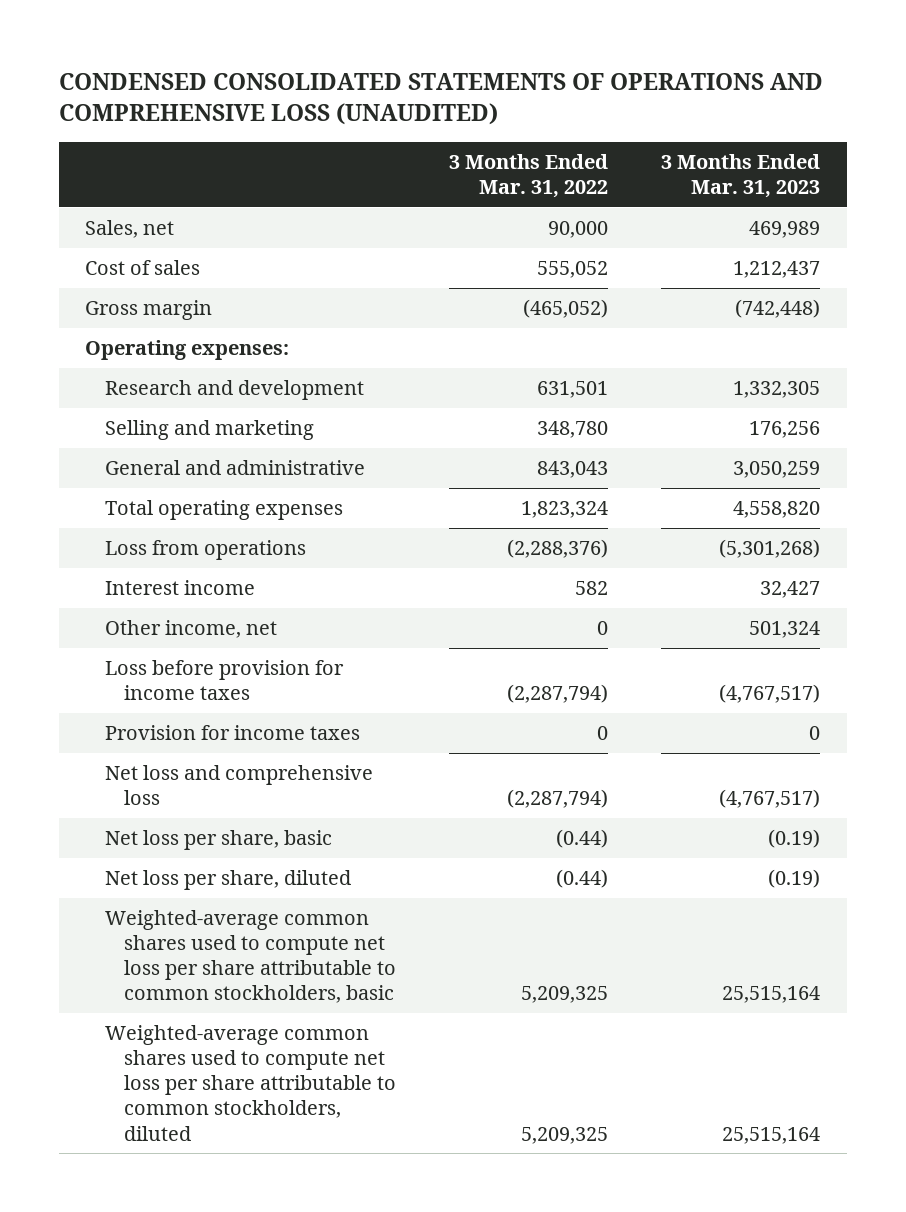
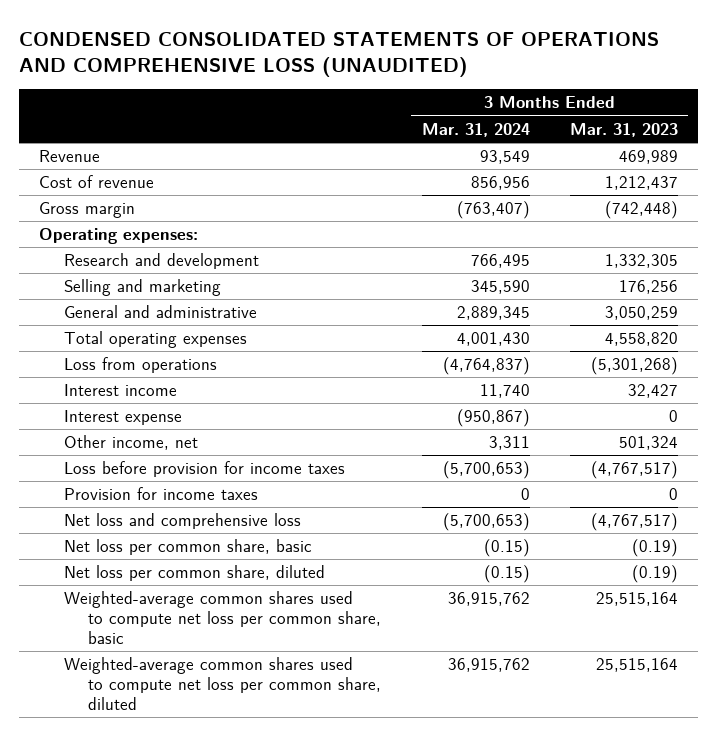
- | 3 Months Ended Mar. 31, 2022 | 3 Months Ended Mar. 31, 2023
+ | 3 Months Ended Mar. 31, 2024 | 3 Months Ended Mar. 31, 2023
- Sales, net | 90,000 | 469,989
- Cost of sales | 555,052 | 1,212,437
+ Revenue | 93,549 | 469,989
+ Cost of revenue | 856,956 | 1,212,437
+ Interest expense | (950,867) | 0
- Net loss per share, basic | (0.44) | (0.19)
- Net loss per share, diluted | (0.44) | (0.19)
- Weighted-average common shares used to compute net loss per share attributable to common stockholders, basic | 5,209,325 | 25,515,164
- Weighted-average common shares used to compute net loss per share attributable to common stockholders, diluted | 5,209,325 | 25,515,164
+ Net loss per common share, basic | (0.15) | (0.19)
+ Net loss per common share, diluted | (0.15) | (0.19)
+ Weighted-average common shares used to compute net loss per common share, basic | 36,915,762 | 25,515,164
+ Weighted-average common shares used to compute net loss per common share, diluted | 36,915,762 | 25,515,164

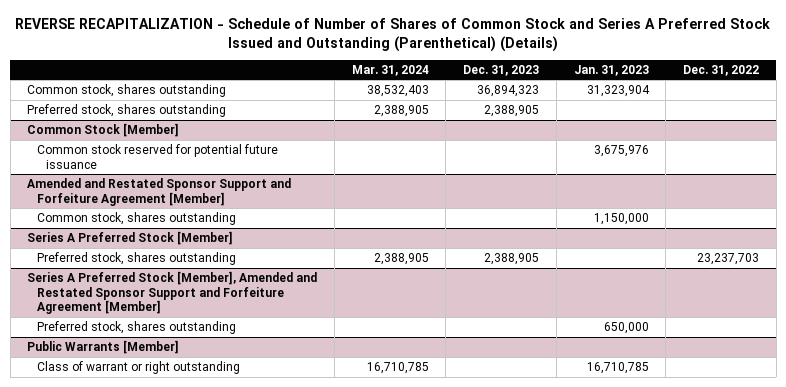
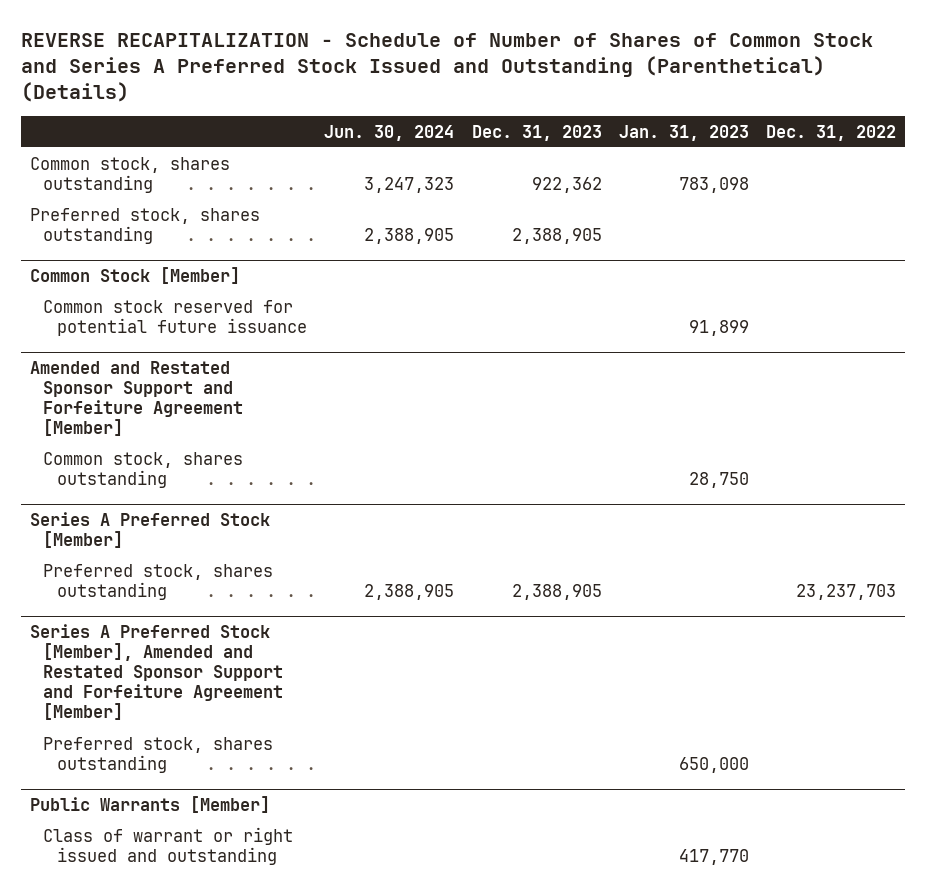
- | Mar. 31, 2024 | Dec. 31, 2023 | Jan. 31, 2023 | Dec. 31, 2022
+ | Jun. 30, 2024 | Dec. 31, 2023 | Jan. 31, 2023 | Dec. 31, 2022
- Common stock, shares outstanding | 38,532,403 | 36,894,323 | 31,323,904 |
+ Common stock, shares outstanding | 3,247,323 | 922,362 | 783,098 |
@ Common Stock [Member]
- Common stock reserved for potential future issuance | | | 3,675,976 |
+ Common stock reserved for potential future issuance | | | 91,899 |
@ Amended and Restated Sponsor Support and Forfeiture Agreement [Member]
- Common stock, shares outstanding | | | 1,150,000 |
+ Common stock, shares outstanding | | | 28,750 |
@ Public Warrants [Member]
- Class of warrant or right outstanding | 16,710,785 | | 16,710,785 |
+ Class of warrant or right issued and outstanding | | | 417,770 |

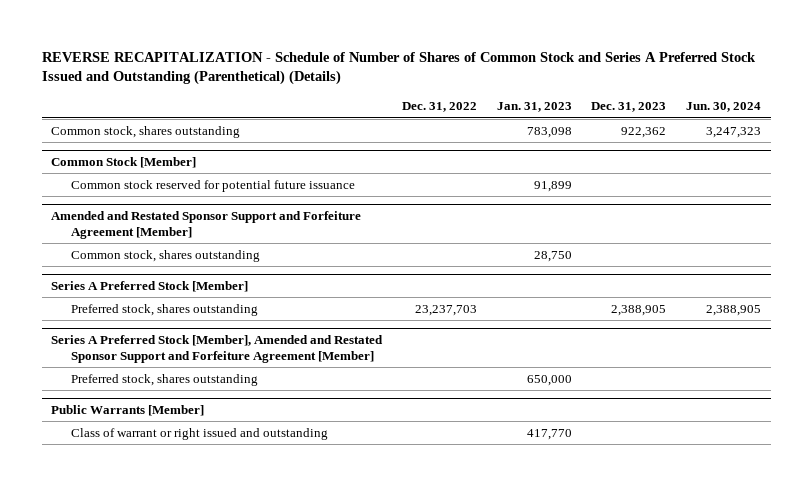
- | Jun. 30, 2024 | Dec. 31, 2023 | Jan. 31, 2023 | Dec. 31, 2022
+ | Dec. 31, 2022 | Jan. 31, 2023 | Dec. 31, 2023 | Jun. 30, 2024
- Preferred stock, shares outstanding | 2,388,905 | 2,388,905 | |

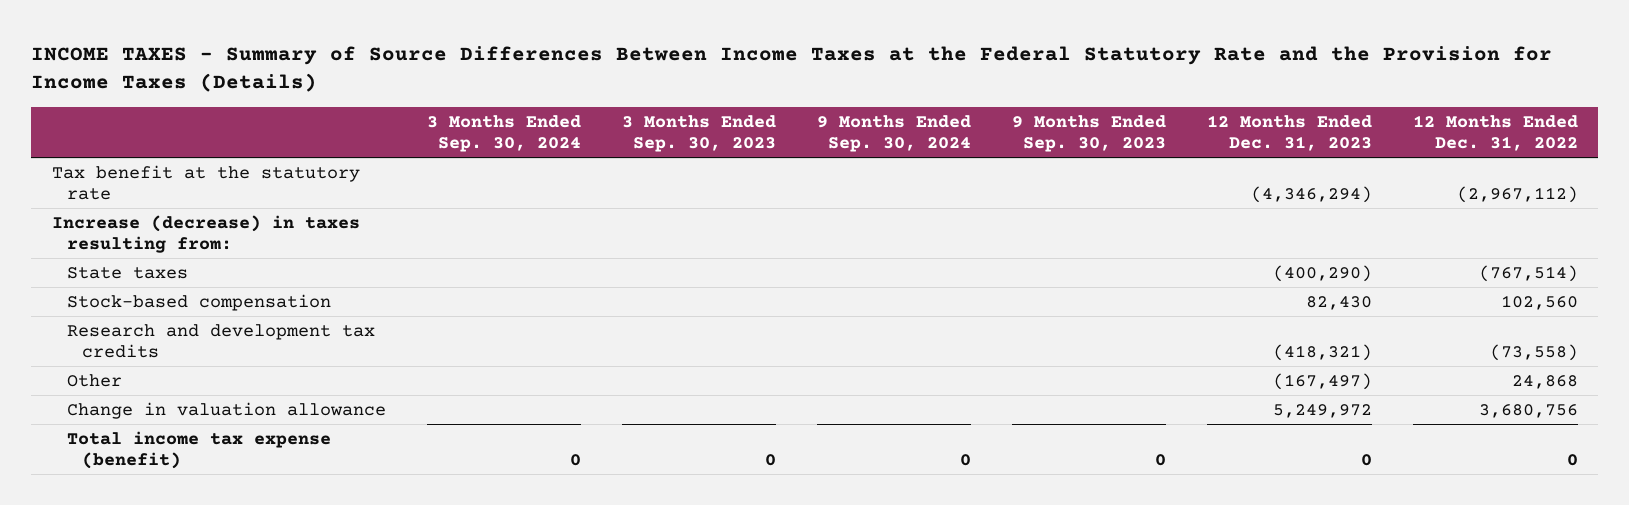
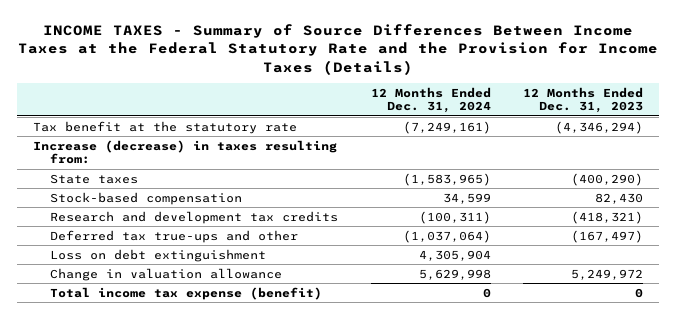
- | 3 Months Ended Sep. 30, 2024 | 3 Months Ended Sep. 30, 2023 | 9 Months Ended Sep. 30, 2024 | 9 Months Ended Sep. 30, 2023 | 12 Months Ended Dec. 31, 2023 | 12 Months Ended Dec. 31, 2022
+ | 12 Months Ended Dec. 31, 2024 | 12 Months Ended Dec. 31, 2023
- Other | | | | | (167,497) | 24,868
+ Deferred tax true-ups and other | (1,037,064) | (167,497)
+ Loss on debt extinguishment | 4,305,904 |

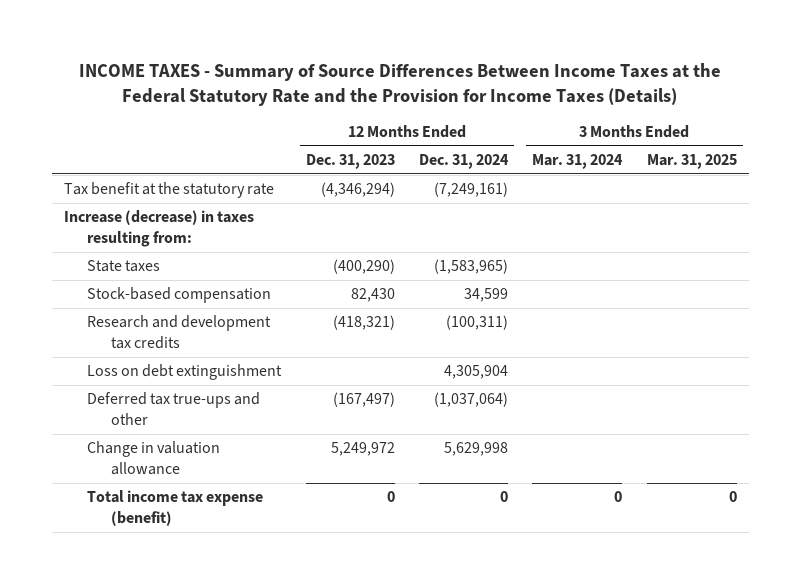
- | 12 Months Ended Dec. 31, 2024 | 12 Months Ended Dec. 31, 2023
+ | 12 Months Ended Dec. 31, 2023 | 12 Months Ended Dec. 31, 2024 | 3 Months Ended Mar. 31, 2024 | 3 Months Ended Mar. 31, 2025
moved down: Deferred tax true-ups and other | (167,497) | (1,037,064) | |

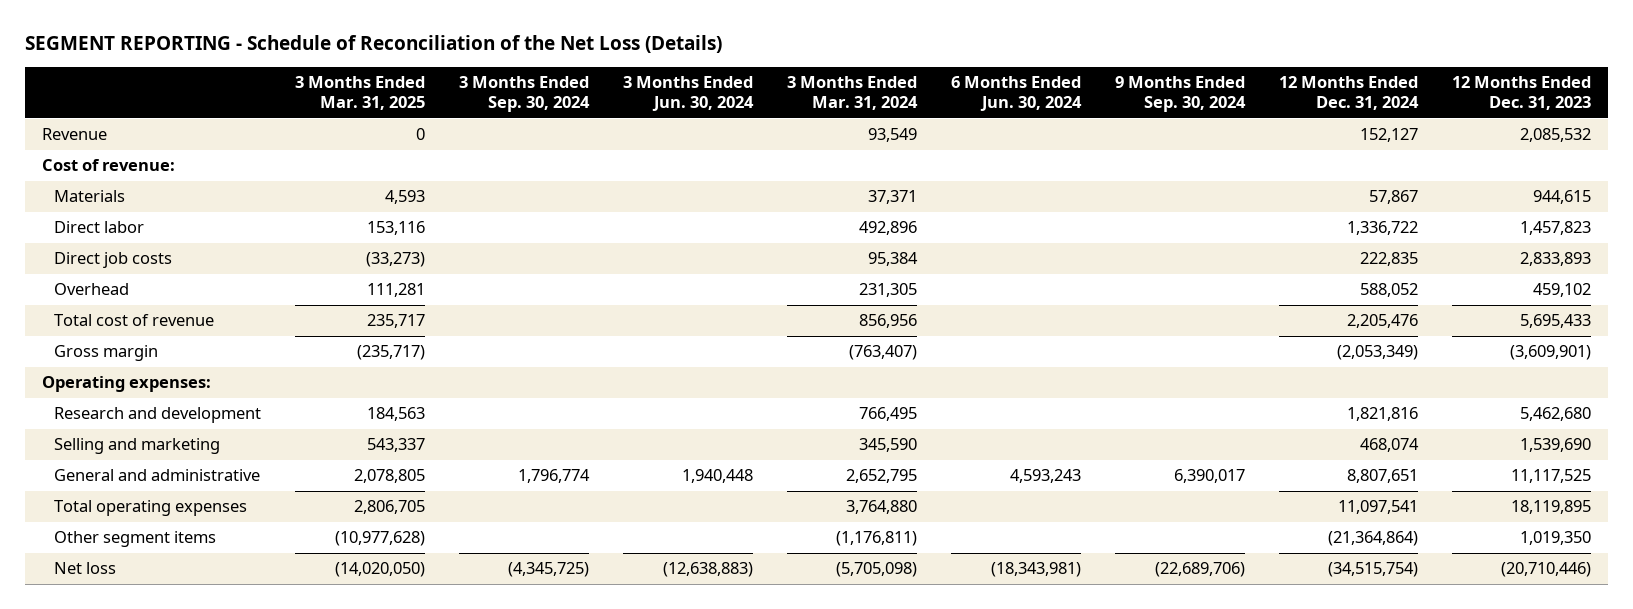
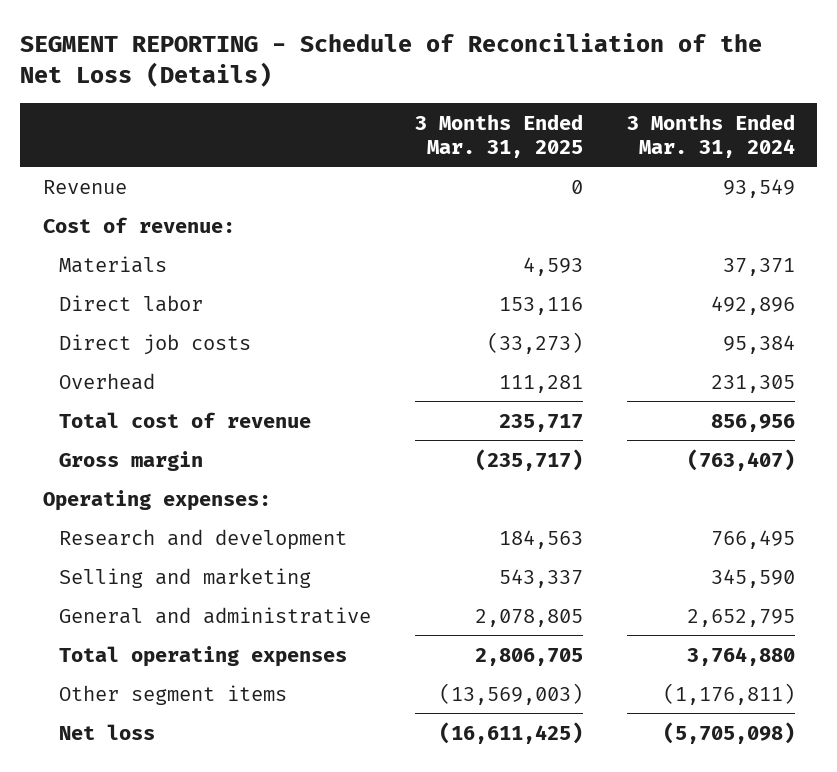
- | 3 Months Ended Mar. 31, 2025 | 3 Months Ended Sep. 30, 2024 | 3 Months Ended Jun. 30, 2024 | 3 Months Ended Mar. 31, 2024 | 6 Months Ended Jun. 30, 2024 | 9 Months Ended Sep. 30, 2024 | 12 Months Ended Dec. 31, 2024 | 12 Months Ended Dec. 31, 2023
+ | 3 Months Ended Mar. 31, 2025 | 3 Months Ended Mar. 31, 2024
- Other segment items | (10,977,628) | | | (1,176,811) | | | (21,364,864) | 1,019,350
- Net loss | (14,020,050) | (4,345,725) | (12,638,883) | (5,705,098) | (18,343,981) | (22,689,706) | (34,515,754) | (20,710,446)
+ Other segment items | (13,569,003) | (1,176,811)
+ Net loss | (16,611,425) | (5,705,098)

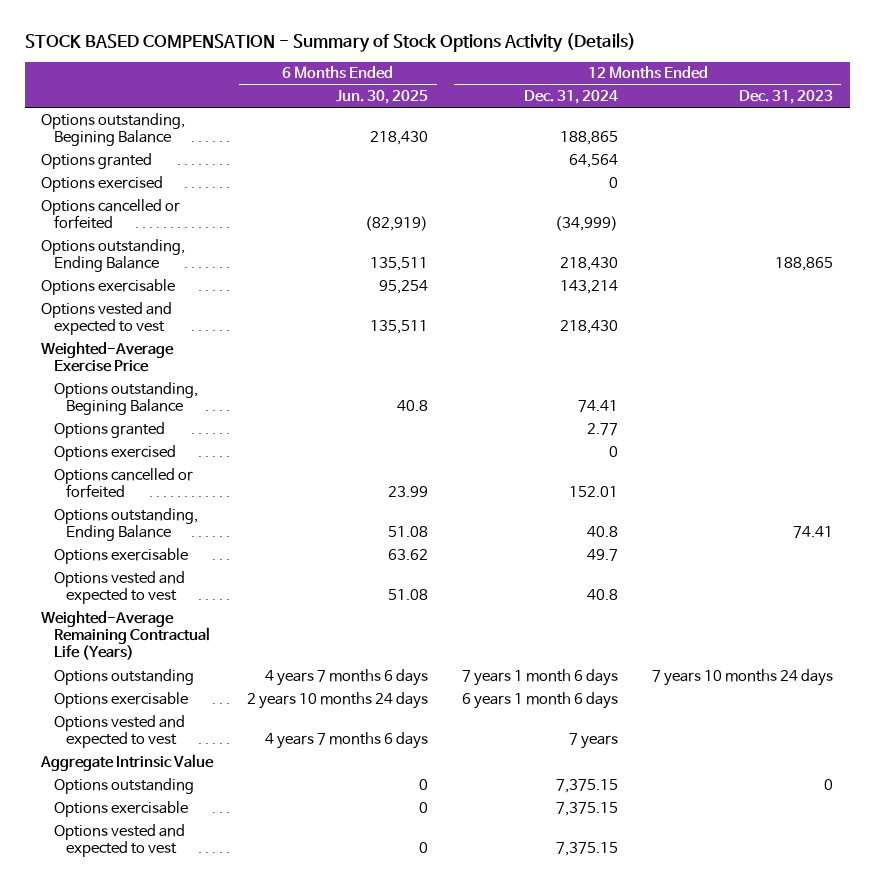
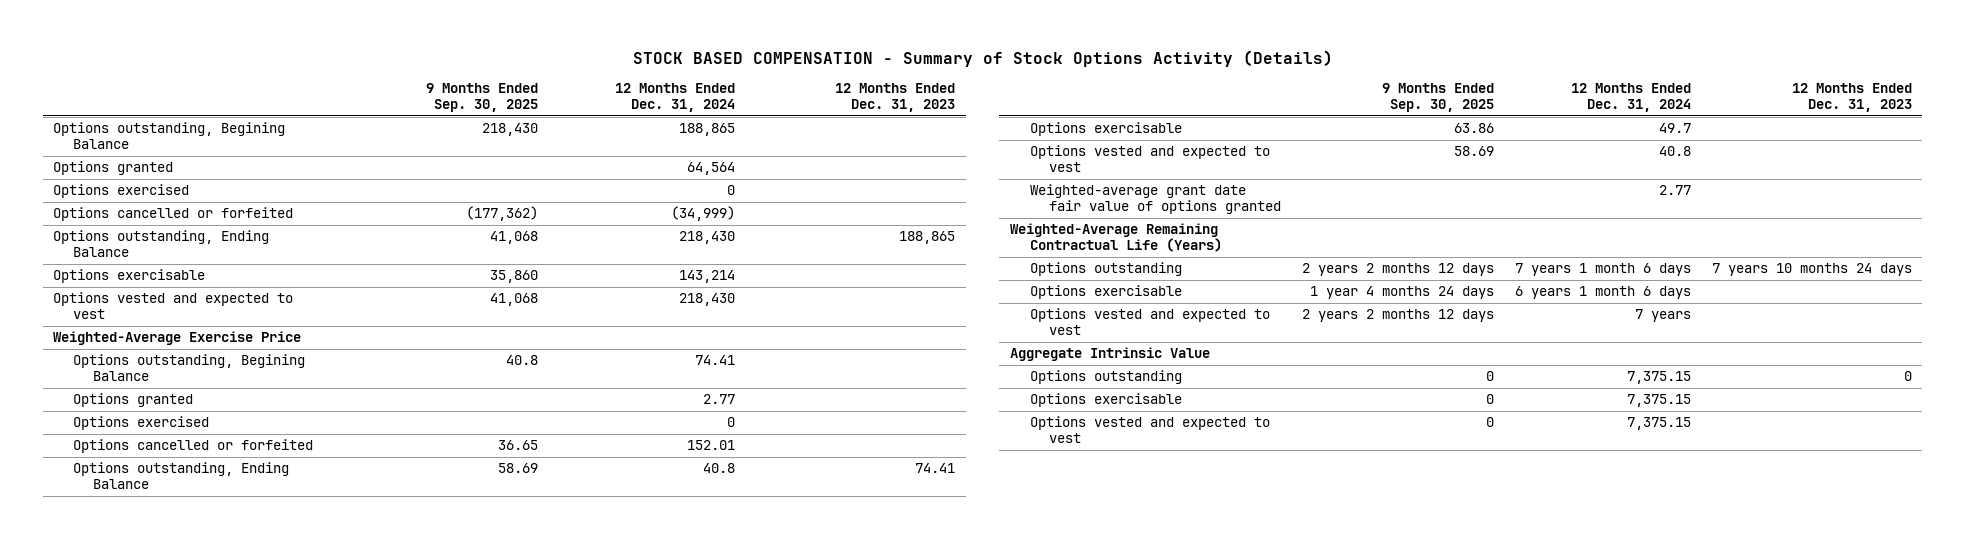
- | 6 Months Ended Jun. 30, 2025 | 12 Months Ended Dec. 31, 2024 | 12 Months Ended Dec. 31, 2023
+ | 9 Months Ended Sep. 30, 2025 | 12 Months Ended Dec. 31, 2024 | 12 Months Ended Dec. 31, 2023
+ Weighted-average grant date fair value of options granted | | 2.77 |

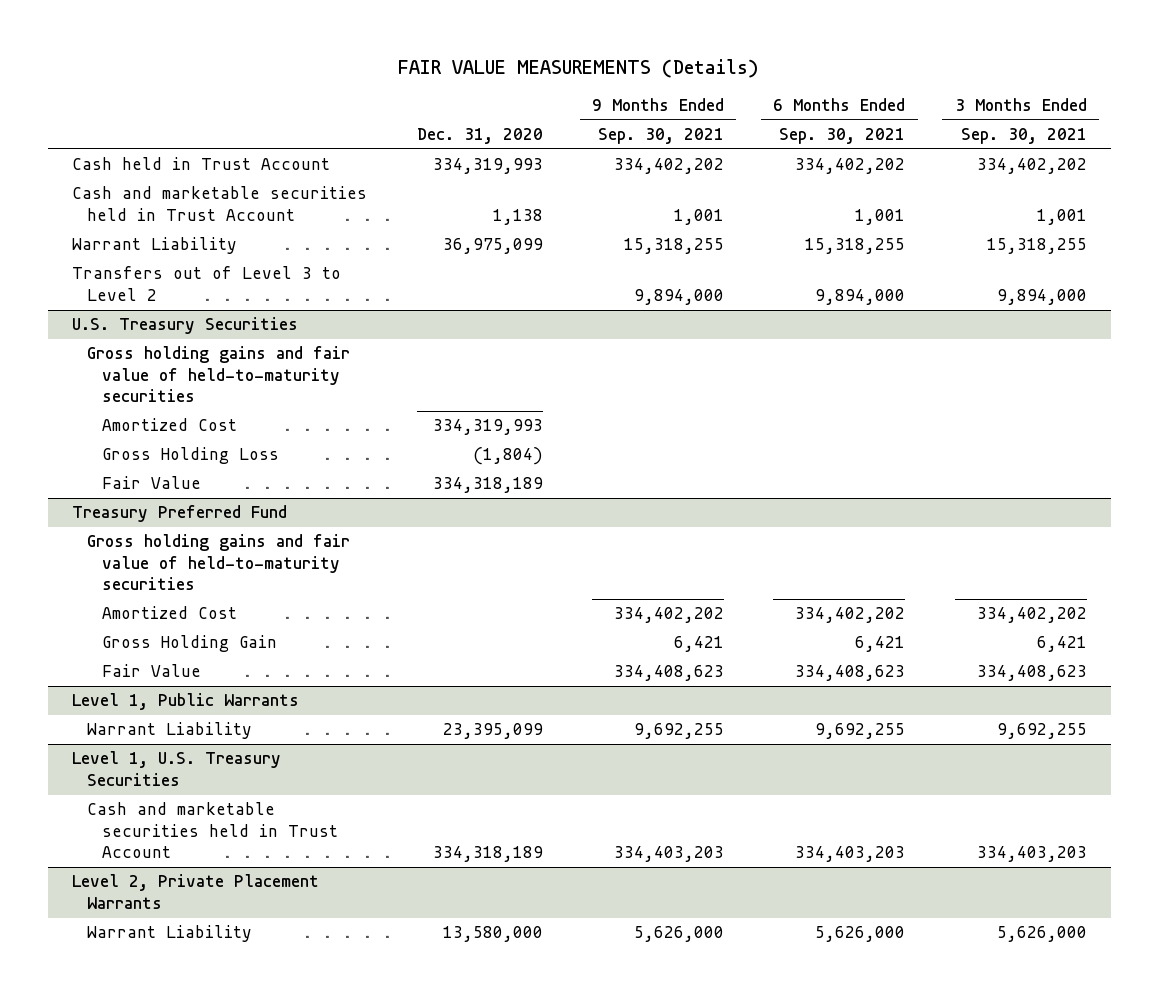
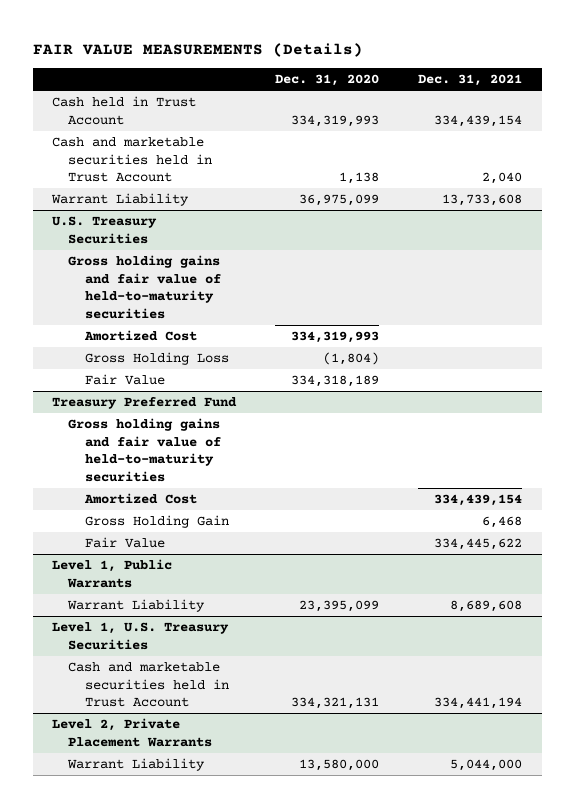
- | Dec. 31, 2020 | 9 Months Ended Sep. 30, 2021 | 6 Months Ended Sep. 30, 2021 | 3 Months Ended Sep. 30, 2021
+ | Dec. 31, 2020 | Dec. 31, 2021
- Transfers out of Level 3 to Level 2 | | 9,894,000 | 9,894,000 | 9,894,000
@ Level 1, U.S. Treasury Securities
- Cash and marketable securities held in Trust Account | 334,318,189 | 334,403,203 | 334,403,203 | 334,403,203
+ Cash and marketable securities held in Trust Account | 334,321,131 | 334,441,194

